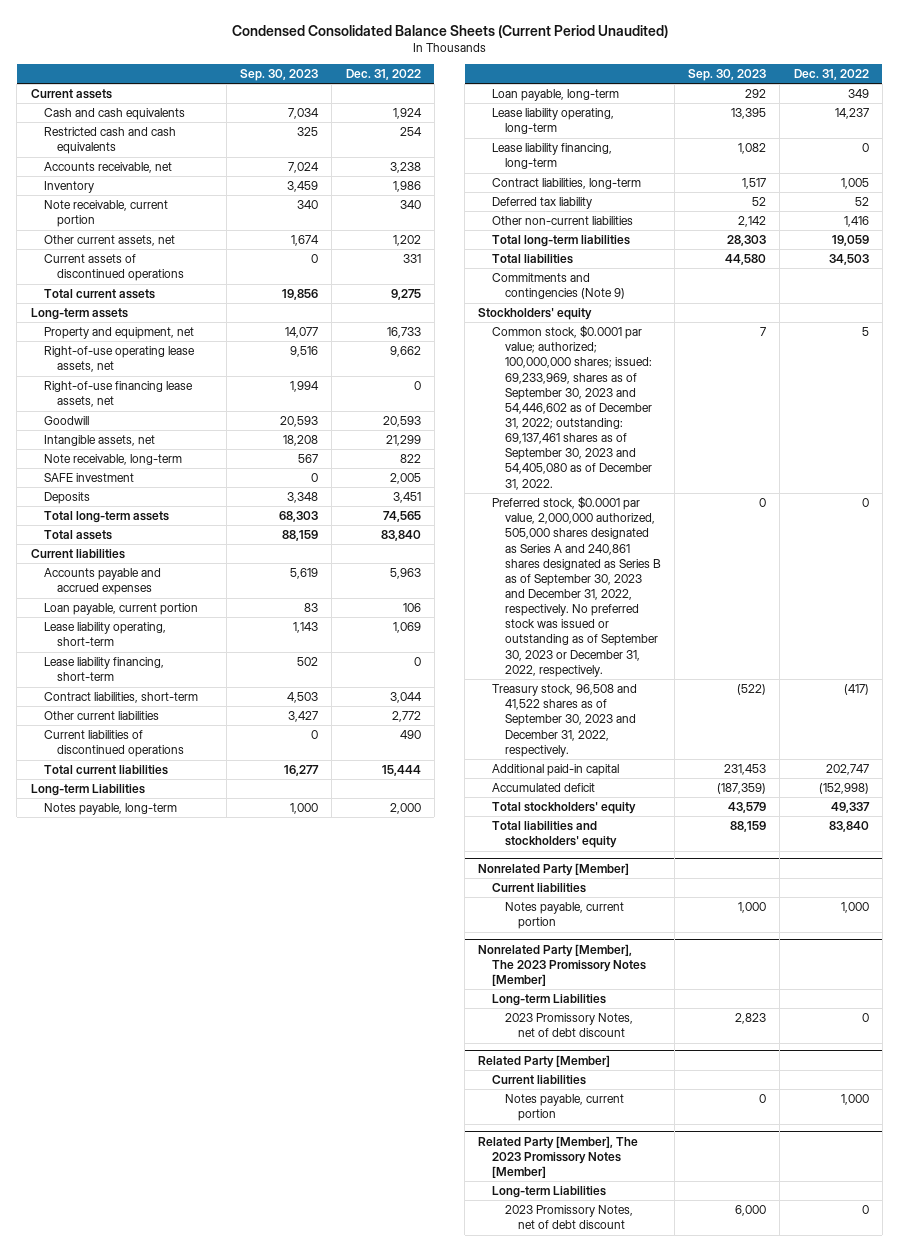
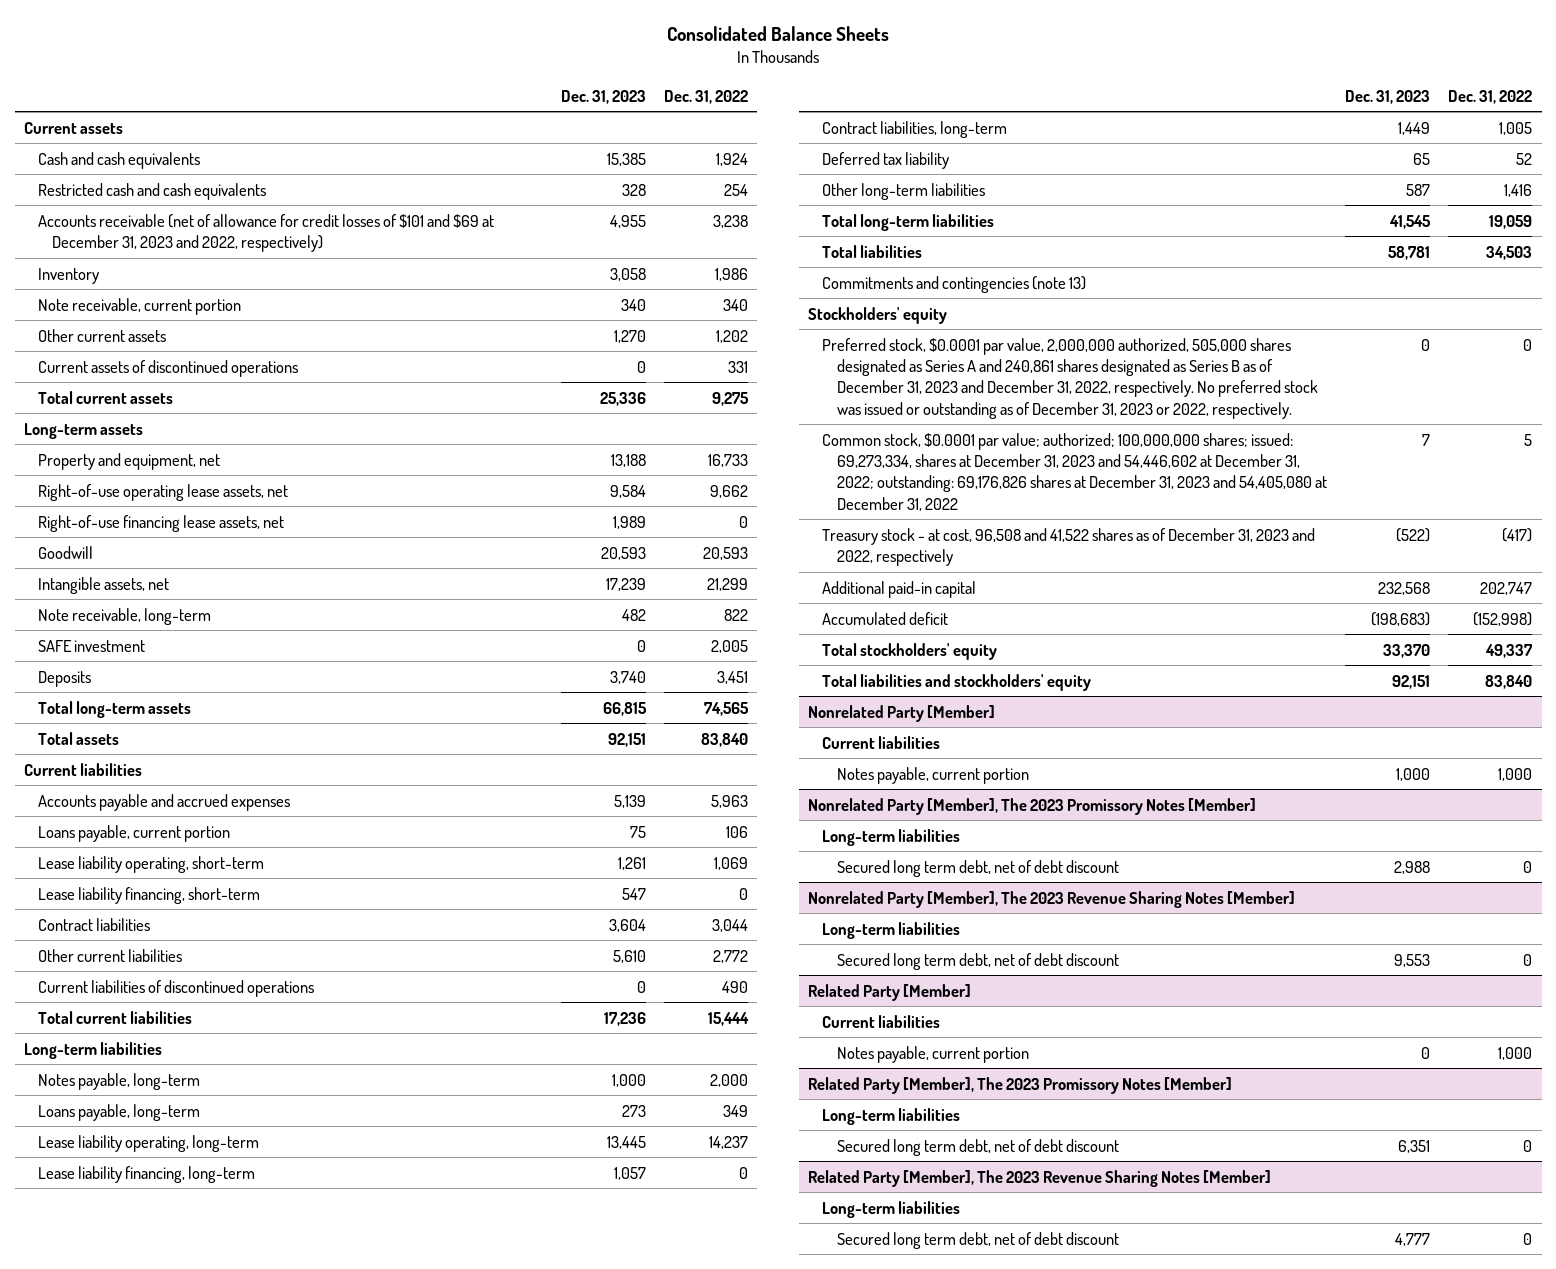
- Condensed Consolidated Balance Sheets (Current Period Unaudited)
+ Consolidated Balance Sheets
- | Sep. 30, 2023 | Dec. 31, 2022
+ | Dec. 31, 2023 | Dec. 31, 2022
- Accounts receivable, net | 7,024 | 3,238
+ Accounts receivable (net of allowance for credit losses of $101 and $69 at December 31, 2023 and 2022, respectively) | 4,955 | 3,238
- Other current assets, net | 1,674 | 1,202
+ Other current assets | 1,270 | 1,202
- Loan payable, current portion | 83 | 106
+ Loans payable, current portion | 75 | 106
- Contract liabilities, short-term | 4,503 | 3,044
+ Contract liabilities | 3,604 | 3,044
- Long-term Liabilities
+ Long-term liabilities
- Loan payable, long-term | 292 | 349
+ Loans payable, long-term | 273 | 349
- Other non-current liabilities | 2,142 | 1,416
+ Other long-term liabilities | 587 | 1,416
- Commitments and contingencies (Note 9)
+ Commitments and contingencies (note 13)
- Common stock, $0.0001 par value; authorized; 100,000,000 shares; issued: 69,233,969, shares as of September 30, 2023 and 54,446,602 as of December 31, 2022; outstanding: 69,137,461 shares as of September 30, 2023 and 54,405,080 as of December 31, 2022. | 7 | 5
- Preferred stock, $0.0001 par value, 2,000,000 authorized, 505,000 shares designated as Series A and 240,861 shares designated as Series B as of September 30, 2023 and December 31, 2022, respectively. No preferred stock was issued or outstanding as of September 30, 2023 or December 31, 2022, respectively. | 0 | 0
- Treasury stock, 96,508 and 41,522 shares as of September 30, 2023 and December 31, 2022, respectively. | (522) | (417)
+ Preferred stock, $0.0001 par value, 2,000,000 authorized, 505,000 shares designated as Series A and 240,861 shares designated as Series B as of December 31, 2023 and December 31, 2022, respectively. No preferred stock was issued or outstanding as of December 31, 2023 or 2022, respectively. | 0 | 0
+ Common stock, $0.0001 par value; authorized; 100,000,000 shares; issued: 69,273,334, shares at December 31, 2023 and 54,446,602 at December 31, 2022; outstanding: 69,176,826 shares at December 31, 2023 and 54,405,080 at December 31, 2022 | 7 | 5
+ Treasury stock - at cost, 96,508 and 41,522 shares as of December 31, 2023 and 2022, respectively | (522) | (417)
@ Nonrelated Party [Member], The 2023 Promissory Notes [Member]
- Long-term Liabilities
- 2023 Promissory Notes, net of debt discount | 2,823 | 0
+ Long-term liabilities
+ Secured long term debt, net of debt discount | 2,988 | 0
+ Nonrelated Party [Member], The 2023 Revenue Sharing Notes [Member]
+ Long-term liabilities
+ Secured long term debt, net of debt discount | 9,553 | 0
@ Related Party [Member], The 2023 Promissory Notes [Member]
- Long-term Liabilities
- 2023 Promissory Notes, net of debt discount | 6,000 | 0
+ Long-term liabilities
+ Secured long term debt, net of debt discount | 6,351 | 0
+ Related Party [Member], The 2023 Revenue Sharing Notes [Member]
+ Long-term liabilities
+ Secured long term debt, net of debt discount | 4,777 | 0

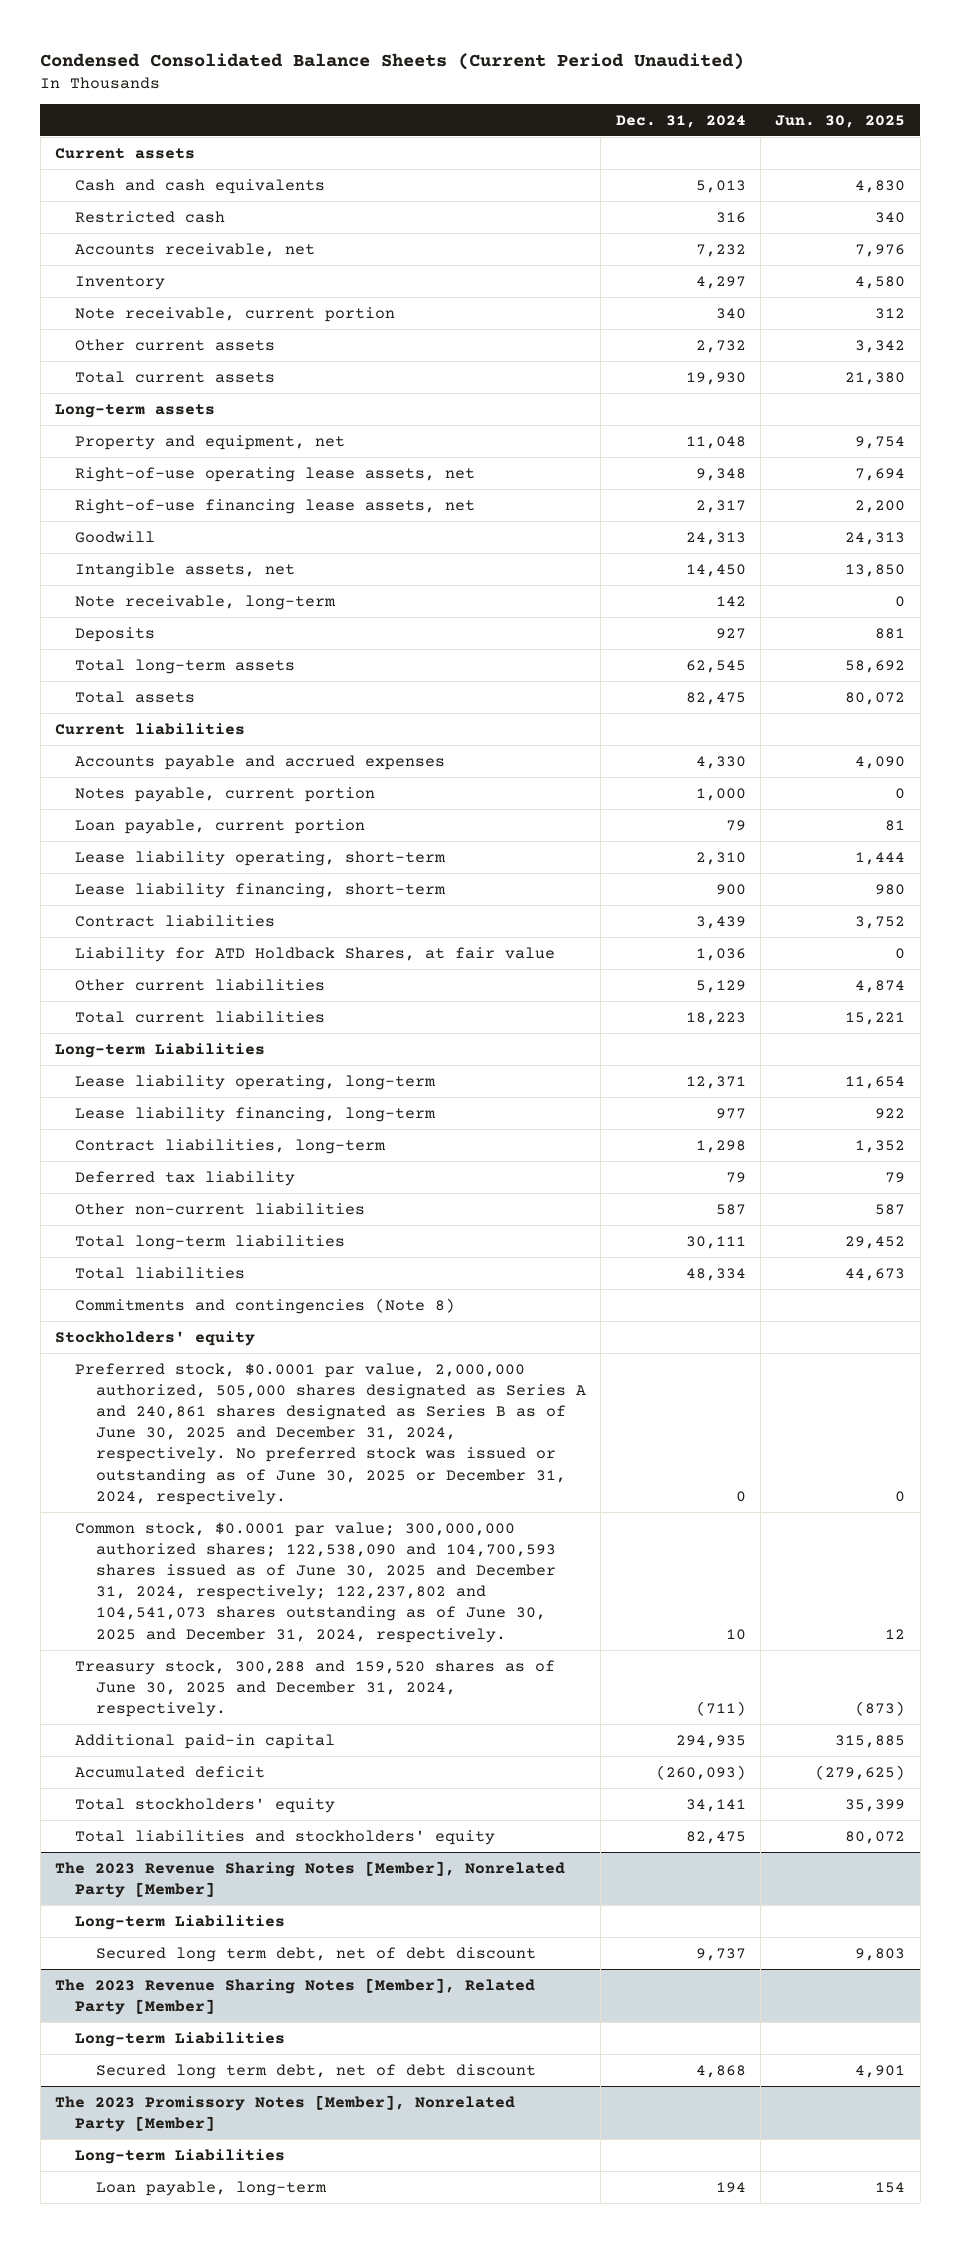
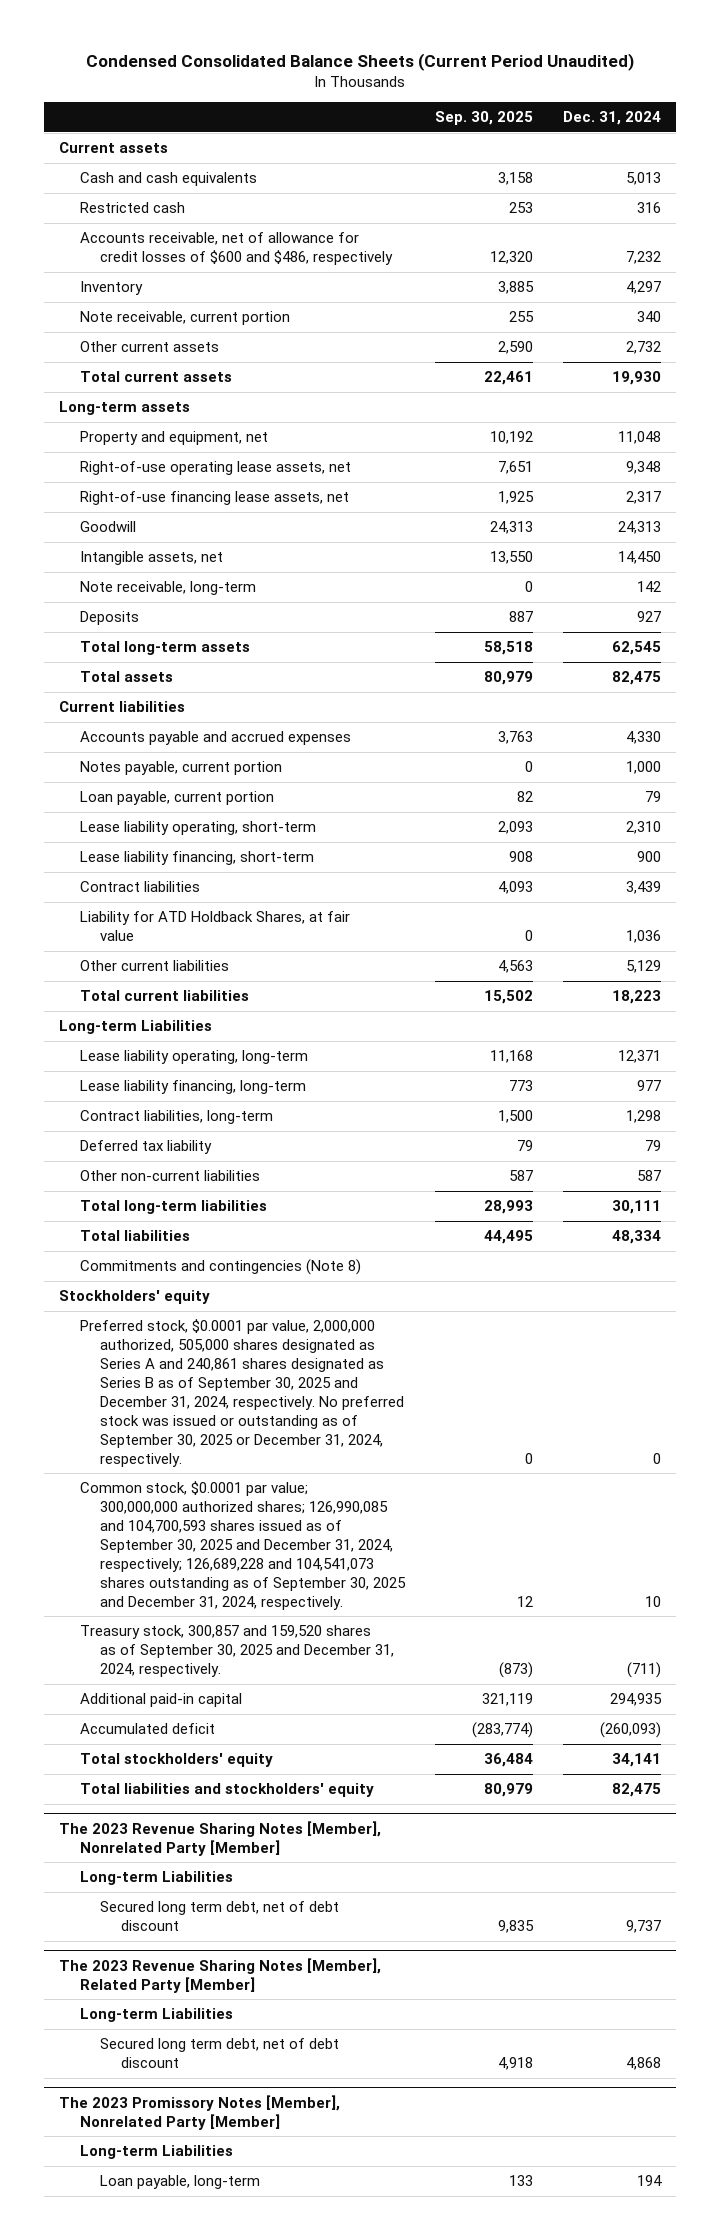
- | Dec. 31, 2024 | Jun. 30, 2025
+ | Sep. 30, 2025 | Dec. 31, 2024
- Accounts receivable, net | 7,232 | 7,976
+ Accounts receivable, net of allowance for credit losses of $600 and $486, respectively | 12,320 | 7,232
- Preferred stock, $0.0001 par value, 2,000,000 authorized, 505,000 shares designated as Series A and 240,861 shares designated as Series B as of June 30, 2025 and December 31, 2024, respectively. No preferred stock was issued or outstanding as of June 30, 2025 or December 31, 2024, respectively. | 0 | 0
- Common stock, $0.0001 par value; 300,000,000 authorized shares; 122,538,090 and 104,700,593 shares issued as of June 30, 2025 and December 31, 2024, respectively; 122,237,802 and 104,541,073 shares outstanding as of June 30, 2025 and December 31, 2024, respectively. | 10 | 12
- Treasury stock, 300,288 and 159,520 shares as of June 30, 2025 and December 31, 2024, respectively. | (711) | (873)
+ Preferred stock, $0.0001 par value, 2,000,000 authorized, 505,000 shares designated as Series A and 240,861 shares designated as Series B as of September 30, 2025 and December 31, 2024, respectively. No preferred stock was issued or outstanding as of September 30, 2025 or December 31, 2024, respectively. | 0 | 0
+ Common stock, $0.0001 par value; 300,000,000 authorized shares; 126,990,085 and 104,700,593 shares issued as of September 30, 2025 and December 31, 2024, respectively; 126,689,228 and 104,541,073 shares outstanding as of September 30, 2025 and December 31, 2024, respectively. | 12 | 10
+ Treasury stock, 300,857 and 159,520 shares as of September 30, 2025 and December 31, 2024, respectively. | (873) | (711)

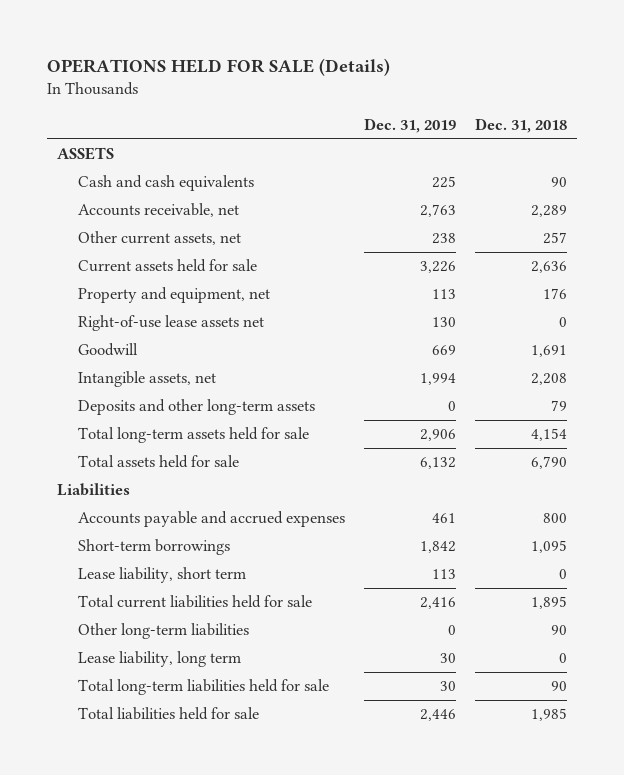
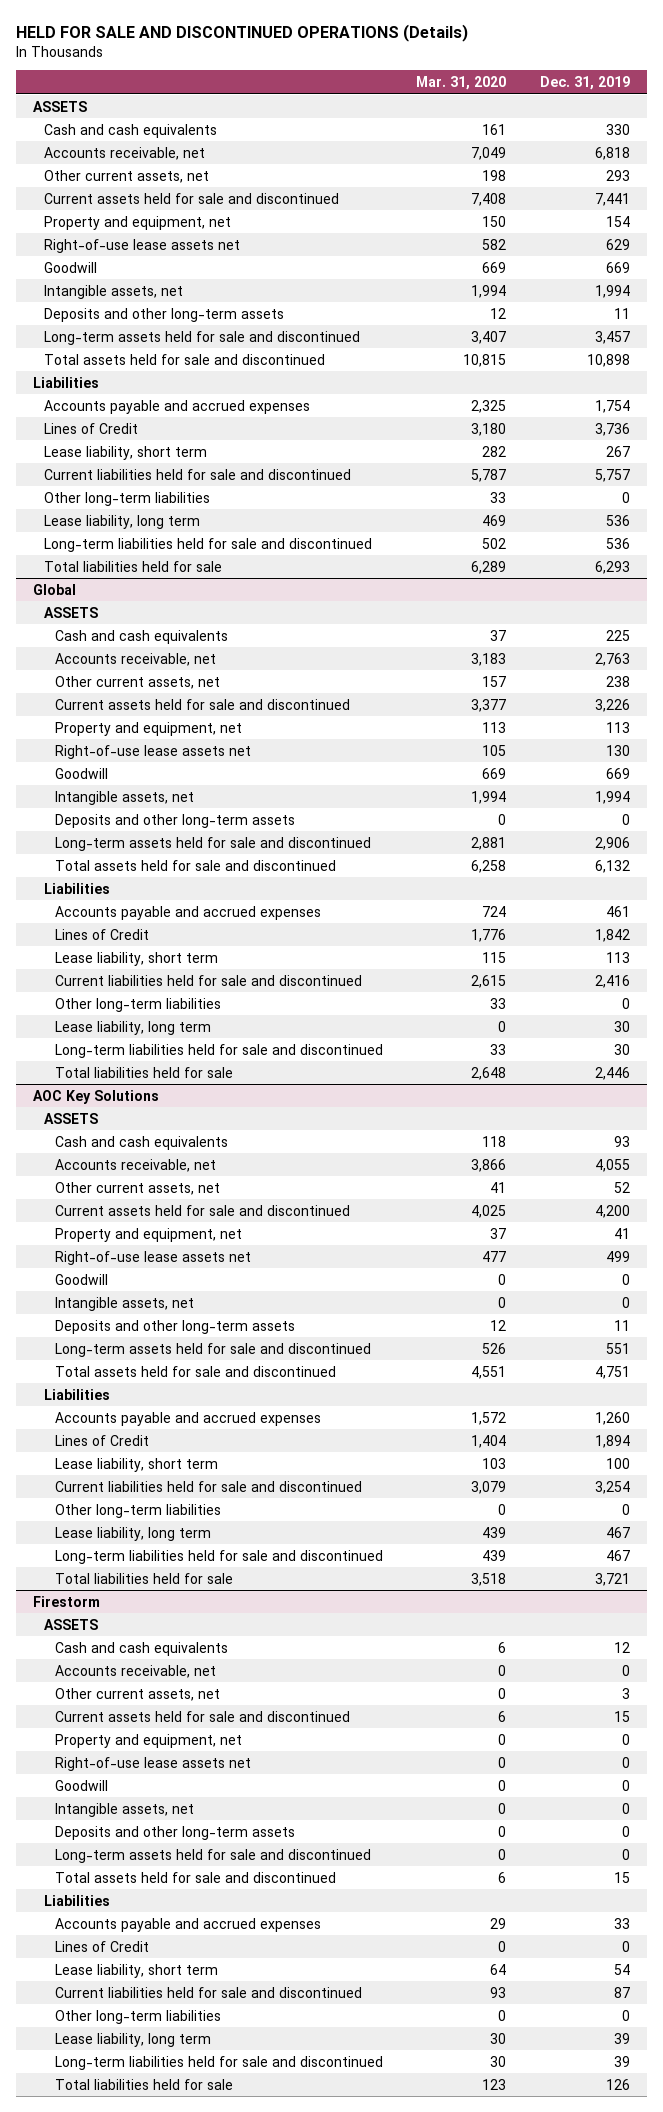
- OPERATIONS HELD FOR SALE (Details)
+ HELD FOR SALE AND DISCONTINUED OPERATIONS (Details)
- | Dec. 31, 2019 | Dec. 31, 2018
+ | Mar. 31, 2020 | Dec. 31, 2019
+ Cash and cash equivalents | 161 | 330
+ Accounts receivable, net | 7,049 | 6,818
+ Other current assets, net | 198 | 293
+ Current assets held for sale and discontinued | 7,408 | 7,441
+ Property and equipment, net | 150 | 154
+ Right-of-use lease assets net | 582 | 629
+ Goodwill | 669 | 669
+ Intangible assets, net | 1,994 | 1,994
+ Deposits and other long-term assets | 12 | 11
+ Long-term assets held for sale and discontinued | 3,407 | 3,457
+ Total assets held for sale and discontinued | 10,815 | 10,898
+ Liabilities
+ Accounts payable and accrued expenses | 2,325 | 1,754
+ Lines of Credit | 3,180 | 3,736
+ Lease liability, short term | 282 | 267
+ Current liabilities held for sale and discontinued | 5,787 | 5,757
+ Other long-term liabilities | 33 | 0
+ Lease liability, long term | 469 | 536
+ Long-term liabilities held for sale and discontinued | 502 | 536
+ Total liabilities held for sale | 6,289 | 6,293
+ Global
+ ASSETS
- Current assets held for sale | 3,226 | 2,636
+ Current assets held for sale and discontinued | 3,377 | 3,226
- Total long-term assets held for sale | 2,906 | 4,154
- Total assets held for sale | 6,132 | 6,790
+ Long-term assets held for sale and discontinued | 2,881 | 2,906
+ Total assets held for sale and discontinued | 6,258 | 6,132
- Short-term borrowings | 1,842 | 1,095
+ Lines of Credit | 1,776 | 1,842
- Total current liabilities held for sale | 2,416 | 1,895
+ Current liabilities held for sale and discontinued | 2,615 | 2,416
- Total long-term liabilities held for sale | 30 | 90
+ Long-term liabilities held for sale and discontinued | 33 | 30
+ AOC Key Solutions
+ ASSETS
+ Cash and cash equivalents | 118 | 93
+ Accounts receivable, net | 3,866 | 4,055
+ Other current assets, net | 41 | 52
+ Current assets held for sale and discontinued | 4,025 | 4,200
+ Property and equipment, net | 37 | 41
+ Right-of-use lease assets net | 477 | 499
+ Goodwill | 0 | 0
+ Intangible assets, net | 0 | 0
+ Deposits and other long-term assets | 12 | 11
+ Long-term assets held for sale and discontinued | 526 | 551
+ Total assets held for sale and discontinued | 4,551 | 4,751
+ Liabilities
+ Accounts payable and accrued expenses | 1,572 | 1,260
+ Lines of Credit | 1,404 | 1,894
+ Lease liability, short term | 103 | 100
+ Current liabilities held for sale and discontinued | 3,079 | 3,254
+ Other long-term liabilities | 0 | 0
+ Lease liability, long term | 439 | 467
+ Long-term liabilities held for sale and discontinued | 439 | 467
+ Total liabilities held for sale | 3,518 | 3,721
+ Firestorm
+ ASSETS
+ Cash and cash equivalents | 6 | 12
+ Accounts receivable, net | 0 | 0
+ Other current assets, net | 0 | 3
+ Current assets held for sale and discontinued | 6 | 15
+ Property and equipment, net | 0 | 0
+ Right-of-use lease assets net | 0 | 0
+ Goodwill | 0 | 0
+ Intangible assets, net | 0 | 0
+ Deposits and other long-term assets | 0 | 0
+ Long-term assets held for sale and discontinued | 0 | 0
+ Total assets held for sale and discontinued | 6 | 15
+ Liabilities
+ Accounts payable and accrued expenses | 29 | 33
+ Lines of Credit | 0 | 0
+ Lease liability, short term | 64 | 54
+ Current liabilities held for sale and discontinued | 93 | 87
+ Other long-term liabilities | 0 | 0
+ Lease liability, long term | 30 | 39
+ Long-term liabilities held for sale and discontinued | 30 | 39
+ Total liabilities held for sale | 123 | 126

